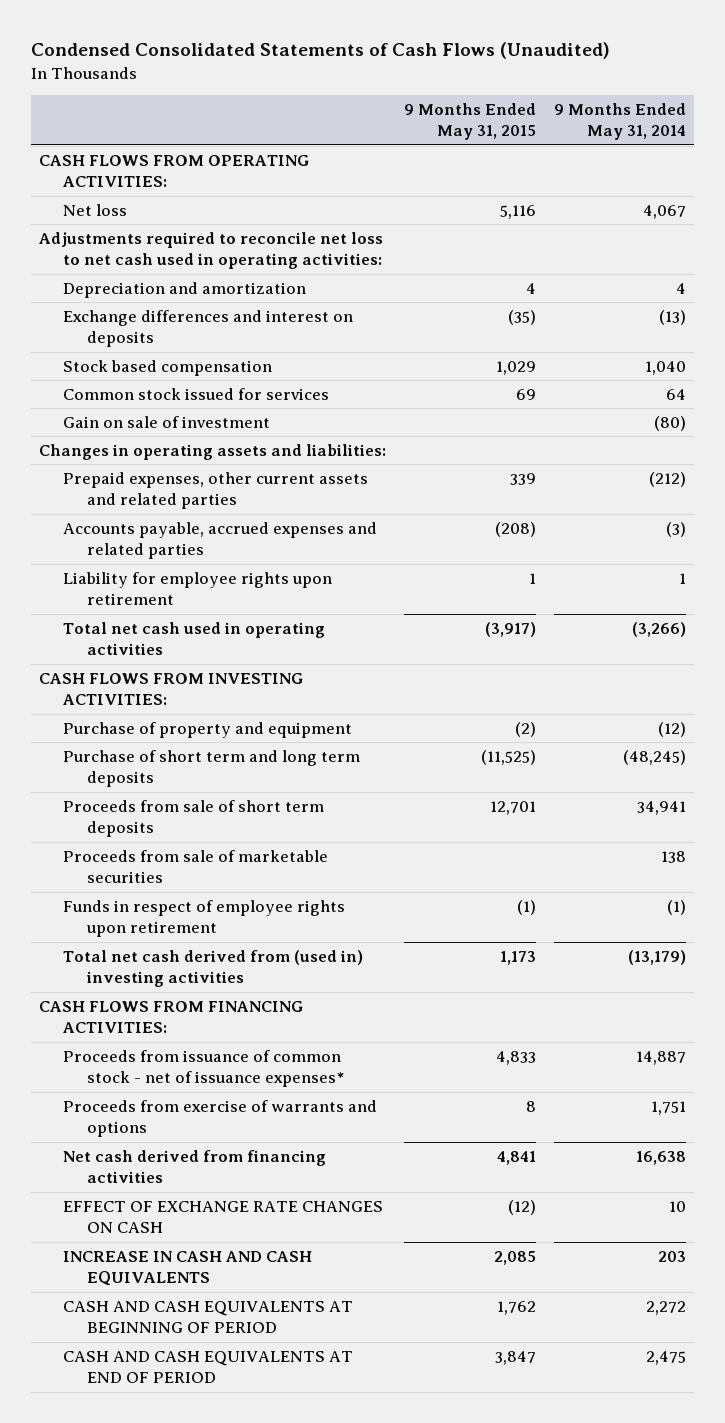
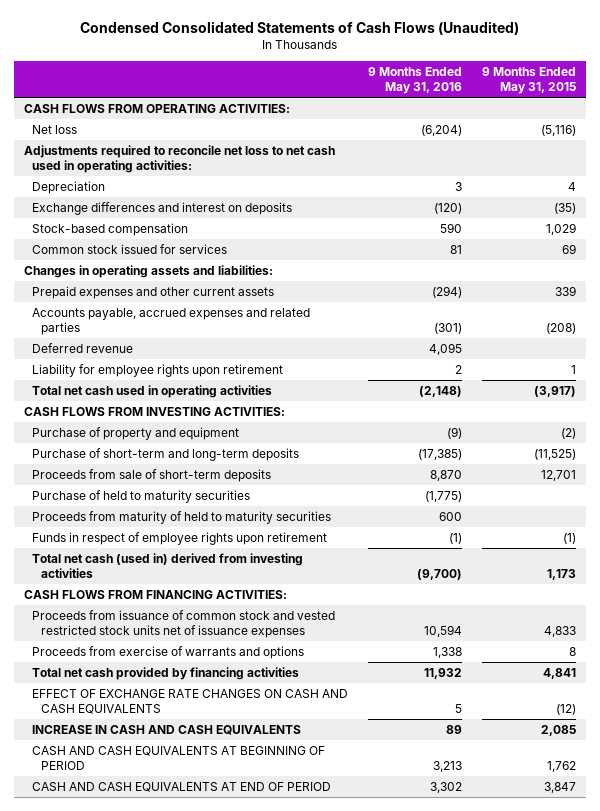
- | 9 Months Ended May 31, 2015 | 9 Months Ended May 31, 2014
+ | 9 Months Ended May 31, 2016 | 9 Months Ended May 31, 2015
- Net loss | 5,116 | 4,067
+ Net loss | (6,204) | (5,116)
- Depreciation and amortization | 4 | 4
+ Depreciation | 3 | 4
- Stock based compensation | 1,029 | 1,040
+ Stock-based compensation | 590 | 1,029
- Gain on sale of investment | | (80)
- Prepaid expenses, other current assets and related parties | 339 | (212)
+ Prepaid expenses and other current assets | (294) | 339
+ Deferred revenue | 4,095 |
- Purchase of short term and long term deposits | (11,525) | (48,245)
- Proceeds from sale of short term deposits | 12,701 | 34,941
- Proceeds from sale of marketable securities | | 138
+ Purchase of short-term and long-term deposits | (17,385) | (11,525)
+ Proceeds from sale of short-term deposits | 8,870 | 12,701
+ Purchase of held to maturity securities | (1,775) |
+ Proceeds from maturity of held to maturity securities | 600 |
- Total net cash derived from (used in) investing activities | 1,173 | (13,179)
+ Total net cash (used in) derived from investing activities | (9,700) | 1,173
- Proceeds from issuance of common stock - net of issuance expenses* | 4,833 | 14,887
+ Proceeds from issuance of common stock and vested restricted stock units net of issuance expenses | 10,594 | 4,833
- Net cash derived from financing activities | 4,841 | 16,638
- EFFECT OF EXCHANGE RATE CHANGES ON CASH | (12) | 10
+ Total net cash provided by financing activities | 11,932 | 4,841
+ EFFECT OF EXCHANGE RATE CHANGES ON CASH AND CASH EQUIVALENTS | 5 | (12)

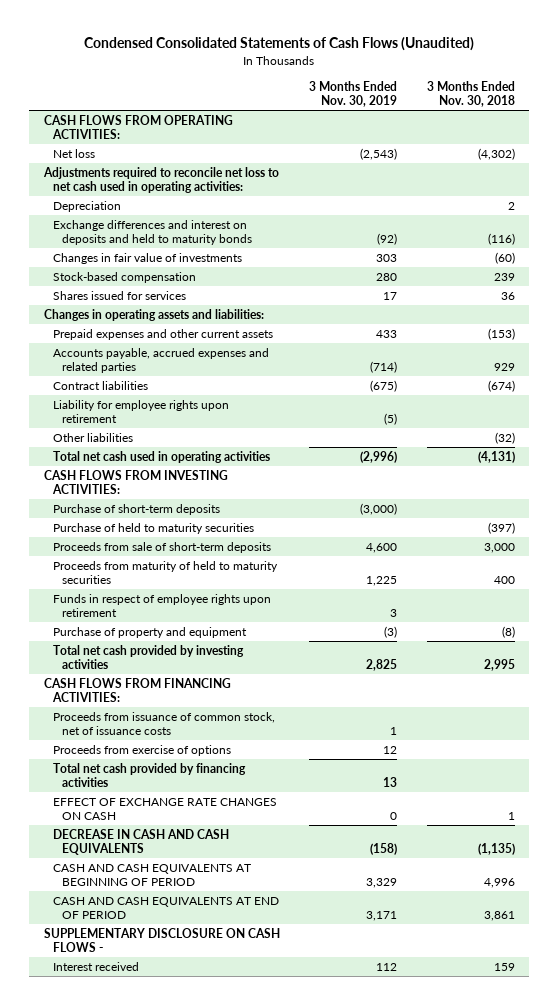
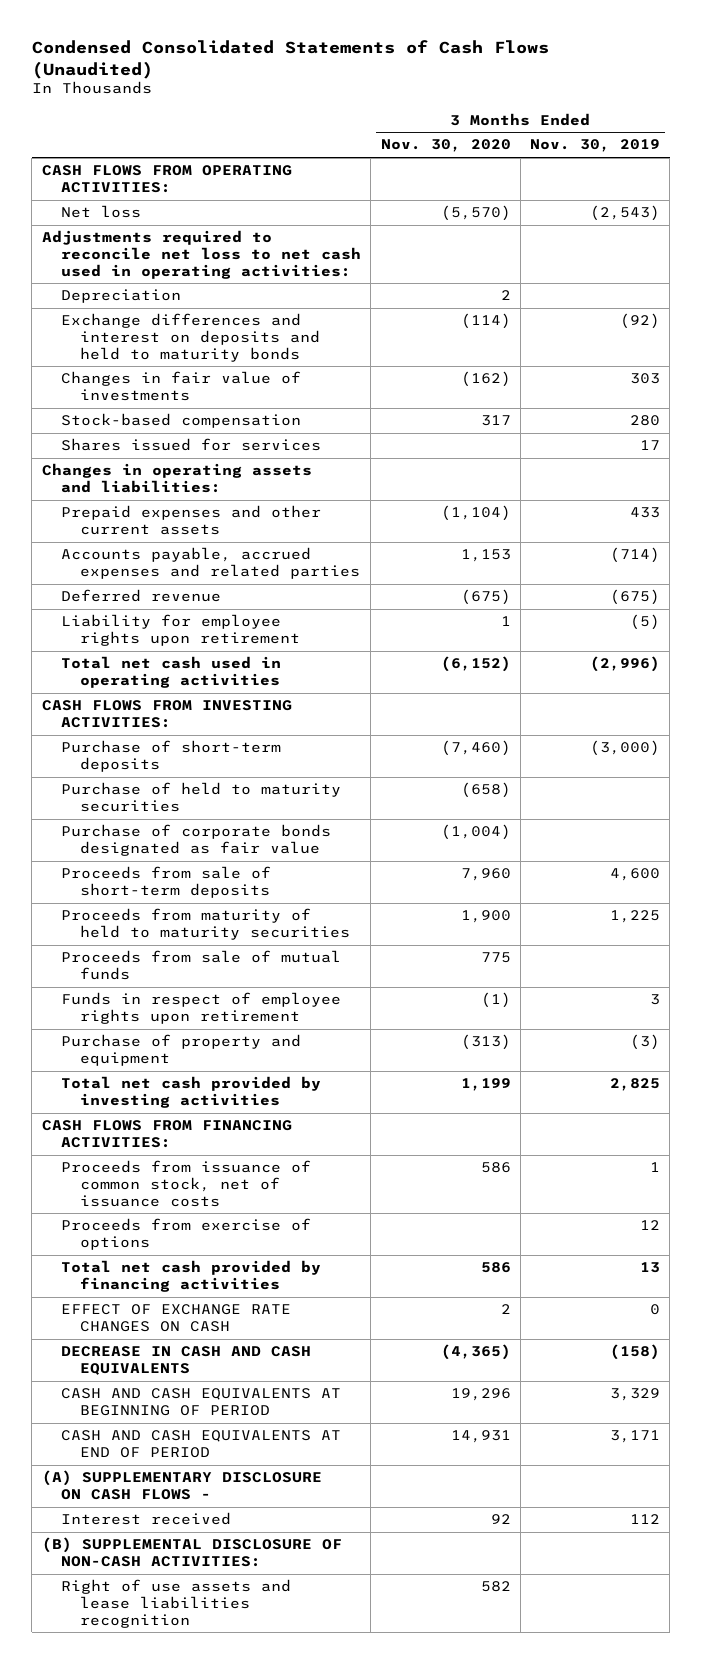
- | 3 Months Ended Nov. 30, 2019 | 3 Months Ended Nov. 30, 2018
+ | 3 Months Ended Nov. 30, 2020 | 3 Months Ended Nov. 30, 2019
- Contract liabilities | (675) | (674)
+ Deferred revenue | (675) | (675)
- Other liabilities | | (32)
+ Purchase of corporate bonds designated as fair value | (1,004) |
+ Proceeds from sale of mutual funds | 775 |
- SUPPLEMENTARY DISCLOSURE ON CASH FLOWS -
+ (A) SUPPLEMENTARY DISCLOSURE ON CASH FLOWS -
+ (B) SUPPLEMENTAL DISCLOSURE OF NON-CASH ACTIVITIES:
+ Right of use assets and lease liabilities recognition | 582 |

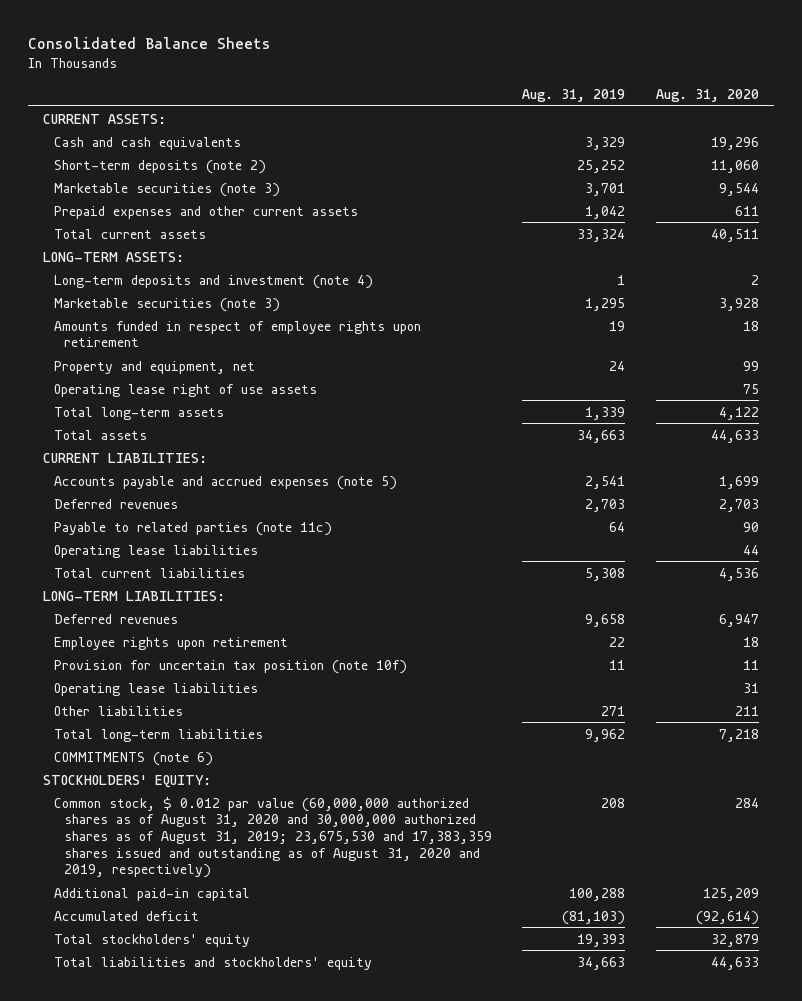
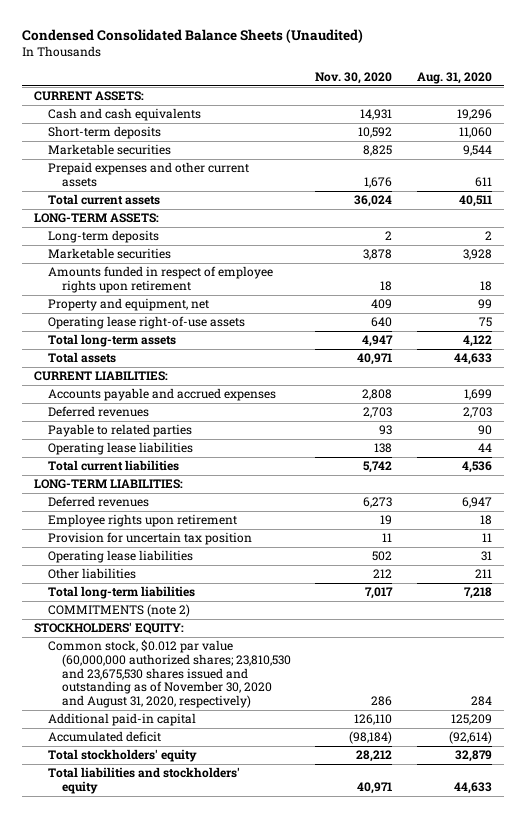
- Consolidated Balance Sheets
+ Condensed Consolidated Balance Sheets (Unaudited)
- | Aug. 31, 2019 | Aug. 31, 2020
+ | Nov. 30, 2020 | Aug. 31, 2020
- Short-term deposits (note 2) | 25,252 | 11,060
- Marketable securities (note 3) | 3,701 | 9,544
+ Short-term deposits | 10,592 | 11,060
+ Marketable securities | 8,825 | 9,544
- Long-term deposits and investment (note 4) | 1 | 2
- Marketable securities (note 3) | 1,295 | 3,928
+ Long-term deposits | 2 | 2
+ Marketable securities | 3,878 | 3,928
- Operating lease right of use assets | | 75
+ Operating lease right-of-use assets | 640 | 75
- Accounts payable and accrued expenses (note 5) | 2,541 | 1,699
+ Accounts payable and accrued expenses | 2,808 | 1,699
- Payable to related parties (note 11c) | 64 | 90
+ Payable to related parties | 93 | 90
- Provision for uncertain tax position (note 10f) | 11 | 11
+ Provision for uncertain tax position | 11 | 11
- COMMITMENTS (note 6)
+ COMMITMENTS (note 2)
- Common stock, $ 0.012 par value (60,000,000 authorized shares as of August 31, 2020 and 30,000,000 authorized shares as of August 31, 2019; 23,675,530 and 17,383,359 shares issued and outstanding as of August 31, 2020 and 2019, respectively) | 208 | 284
+ Common stock, $0.012 par value (60,000,000 authorized shares; 23,810,530 and 23,675,530 shares issued and outstanding as of November 30, 2020 and August 31, 2020, respectively) | 286 | 284

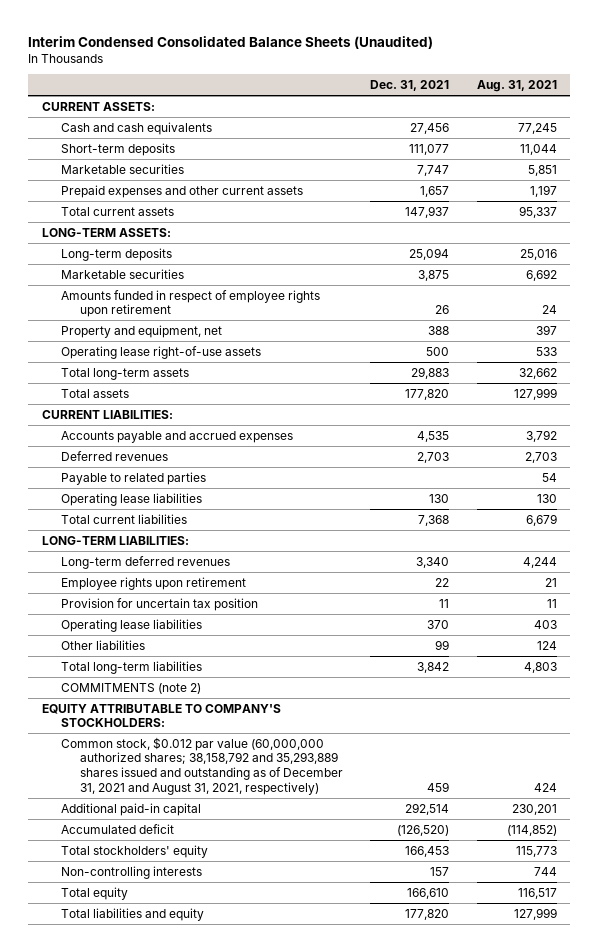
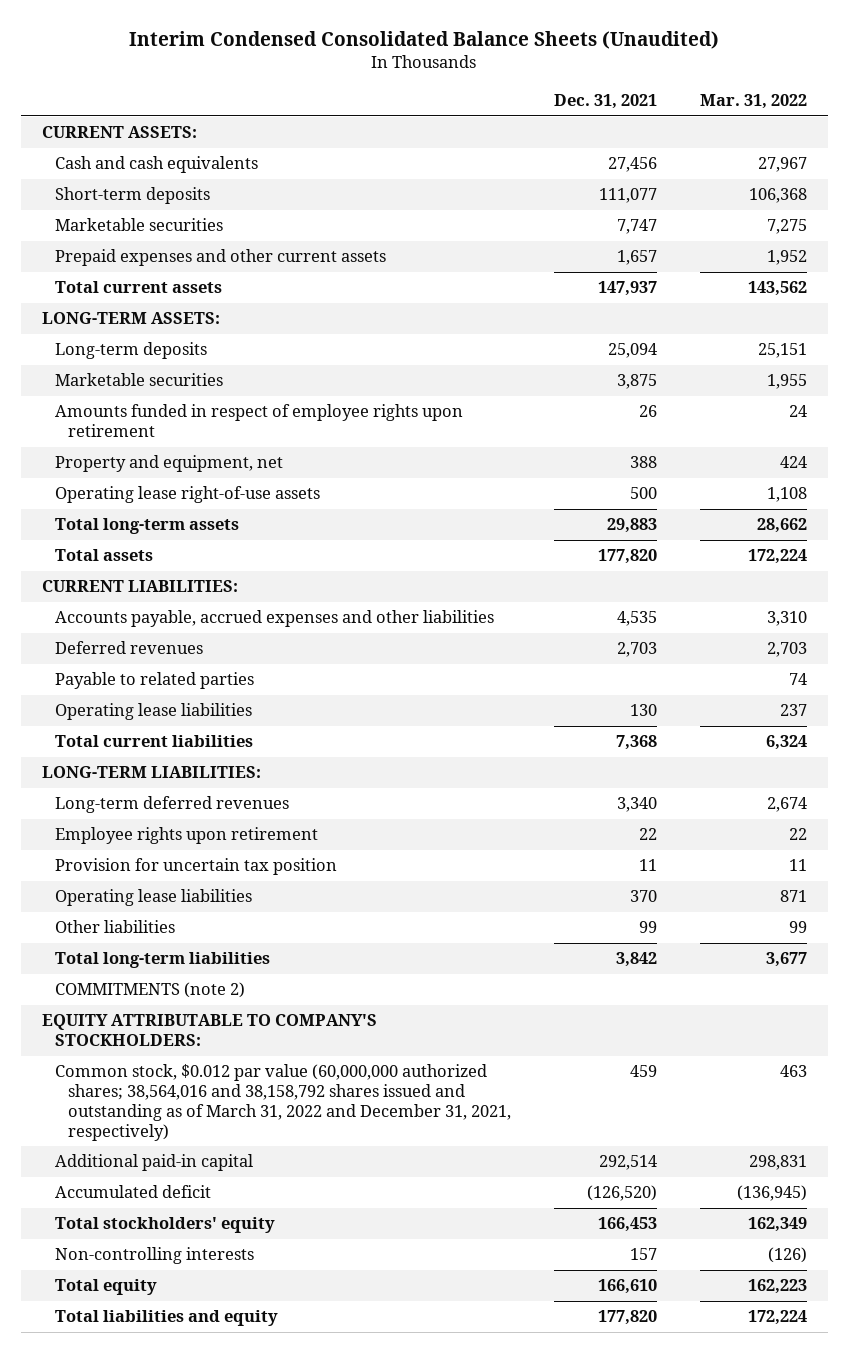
- | Dec. 31, 2021 | Aug. 31, 2021
+ | Dec. 31, 2021 | Mar. 31, 2022
- Accounts payable and accrued expenses | 4,535 | 3,792
+ Accounts payable, accrued expenses and other liabilities | 4,535 | 3,310
- Common stock, $0.012 par value (60,000,000 authorized shares; 38,158,792 and 35,293,889 shares issued and outstanding as of December 31, 2021 and August 31, 2021, respectively) | 459 | 424
+ Common stock, $0.012 par value (60,000,000 authorized shares; 38,564,016 and 38,158,792 shares issued and outstanding as of March 31, 2022 and December 31, 2021, respectively) | 459 | 463

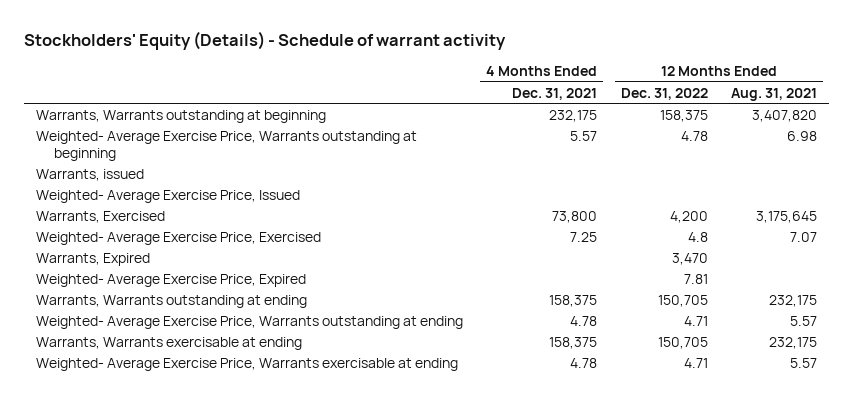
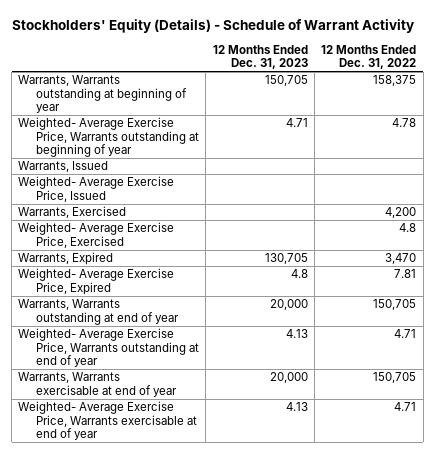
- Stockholders' Equity (Details) - Schedule of warrant activity
+ Stockholders' Equity (Details) - Schedule of Warrant Activity
- | 4 Months Ended Dec. 31, 2021 | 12 Months Ended Dec. 31, 2022 | 12 Months Ended Aug. 31, 2021
+ | 12 Months Ended Dec. 31, 2023 | 12 Months Ended Dec. 31, 2022
- Warrants, Warrants outstanding at beginning | 232,175 | 158,375 | 3,407,820
- Weighted- Average Exercise Price, Warrants outstanding at beginning | 5.57 | 4.78 | 6.98
- Warrants, issued
+ Warrants, Warrants outstanding at beginning of year | 150,705 | 158,375
+ Weighted- Average Exercise Price, Warrants outstanding at beginning of year | 4.71 | 4.78
+ Warrants, Issued
- Warrants, Warrants outstanding at ending | 158,375 | 150,705 | 232,175
- Weighted- Average Exercise Price, Warrants outstanding at ending | 4.78 | 4.71 | 5.57
- Warrants, Warrants exercisable at ending | 158,375 | 150,705 | 232,175
- Weighted- Average Exercise Price, Warrants exercisable at ending | 4.78 | 4.71 | 5.57
+ Warrants, Warrants outstanding at end of year | 20,000 | 150,705
+ Weighted- Average Exercise Price, Warrants outstanding at end of year | 4.13 | 4.71
+ Warrants, Warrants exercisable at end of year | 20,000 | 150,705
+ Weighted- Average Exercise Price, Warrants exercisable at end of year | 4.13 | 4.71

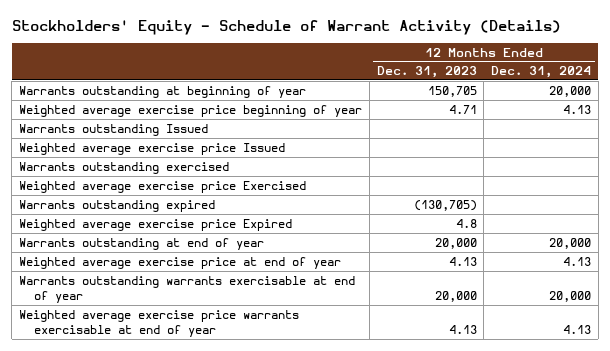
- Stockholders' Equity (Details) - Schedule of Warrant Activity
+ Stockholders' Equity - Schedule of Warrant Activity (Details)
- | 12 Months Ended Dec. 31, 2023 | 12 Months Ended Dec. 31, 2022
+ | 12 Months Ended Dec. 31, 2023 | 12 Months Ended Dec. 31, 2024
- Warrants, Warrants outstanding at beginning of year | 150,705 | 158,375
- Weighted- Average Exercise Price, Warrants outstanding at beginning of year | 4.71 | 4.78
- Warrants, Issued
- Weighted- Average Exercise Price, Issued
- Warrants, Exercised | | 4,200
- Weighted- Average Exercise Price, Exercised | | 4.8
- Warrants, Expired | 130,705 | 3,470
- Weighted- Average Exercise Price, Expired | 4.8 | 7.81
- Warrants, Warrants outstanding at end of year | 20,000 | 150,705
- Weighted- Average Exercise Price, Warrants outstanding at end of year | 4.13 | 4.71
- Warrants, Warrants exercisable at end of year | 20,000 | 150,705
- Weighted- Average Exercise Price, Warrants exercisable at end of year | 4.13 | 4.71
+ Warrants outstanding at beginning of year | 150,705 | 20,000
+ Weighted average exercise price beginning of year | 4.71 | 4.13
+ Warrants outstanding Issued
+ Weighted average exercise price Issued
+ Warrants outstanding exercised
+ Weighted average exercise price Exercised
+ Warrants outstanding expired | (130,705) |
+ Weighted average exercise price Expired | 4.8 |
+ Warrants outstanding at end of year | 20,000 | 20,000
+ Weighted average exercise price at end of year | 4.13 | 4.13
+ Warrants outstanding warrants exercisable at end of year | 20,000 | 20,000
+ Weighted average exercise price warrants exercisable at end of year | 4.13 | 4.13

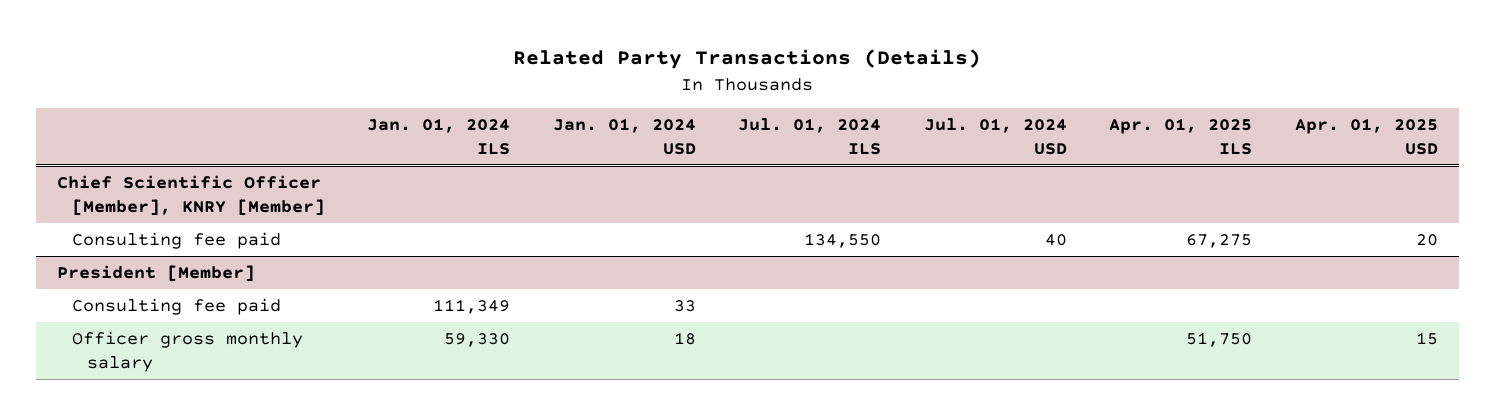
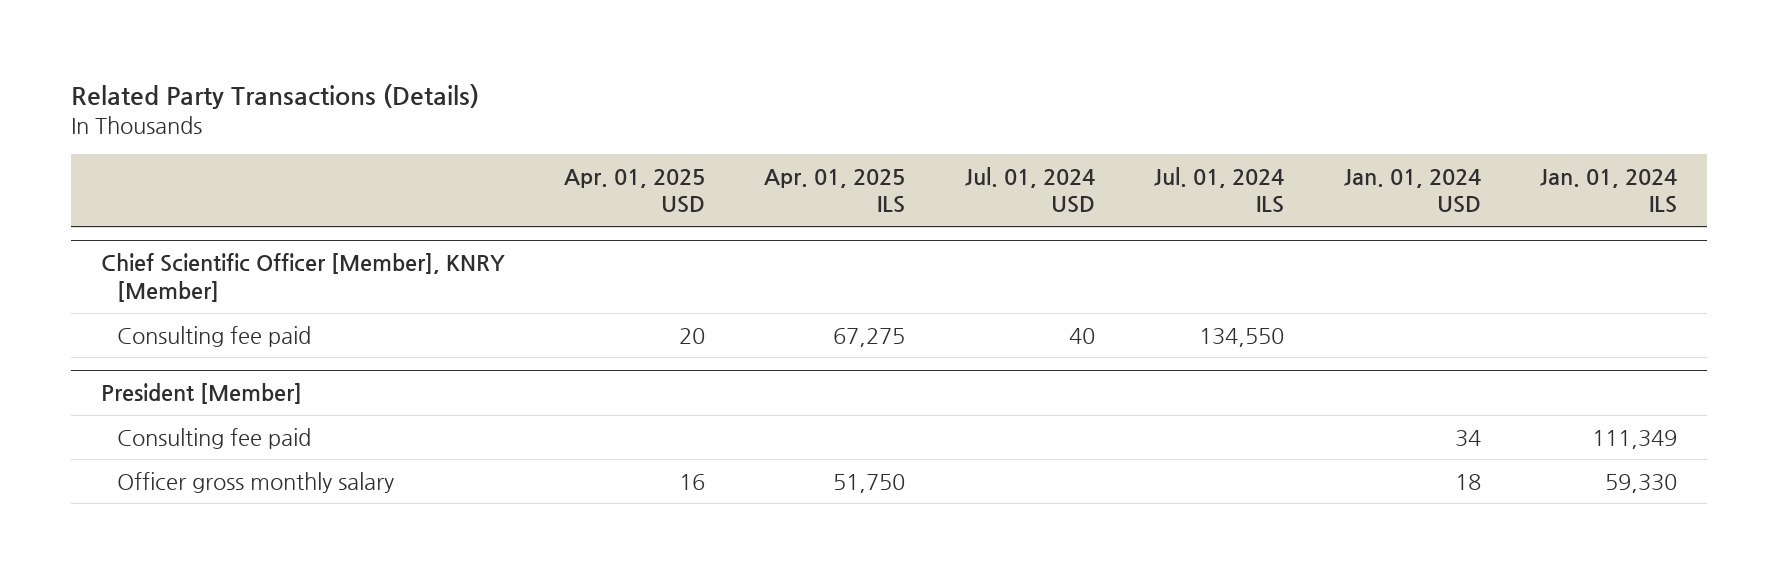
- | Jan. 01, 2024 ILS | Jan. 01, 2024 USD | Jul. 01, 2024 ILS | Jul. 01, 2024 USD | Apr. 01, 2025 ILS | Apr. 01, 2025 USD
+ | Apr. 01, 2025 USD | Apr. 01, 2025 ILS | Jul. 01, 2024 USD | Jul. 01, 2024 ILS | Jan. 01, 2024 USD | Jan. 01, 2024 ILS
@ President [Member]
- Consulting fee paid | 111,349 | 33 | | | |
- Officer gross monthly salary | 59,330 | 18 | | | 51,750 | 15
+ Consulting fee paid | | | | | 34 | 111,349
+ Officer gross monthly salary | 16 | 51,750 | | | 18 | 59,330

